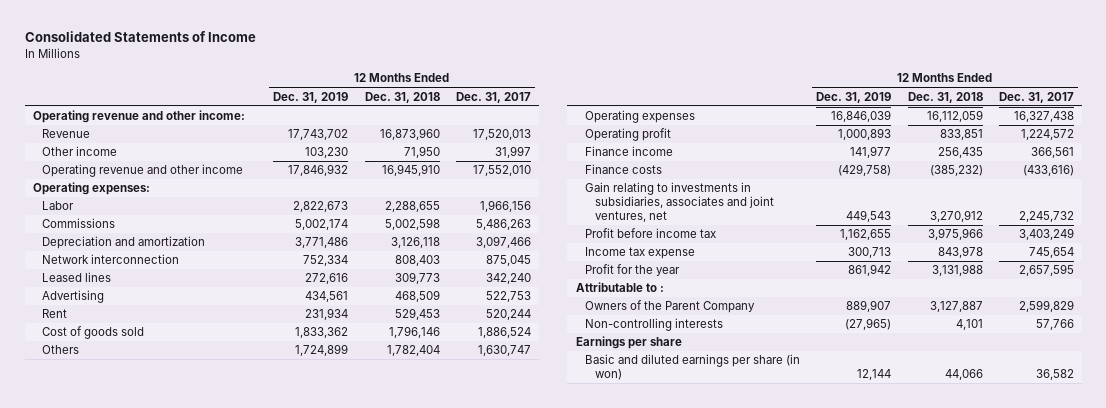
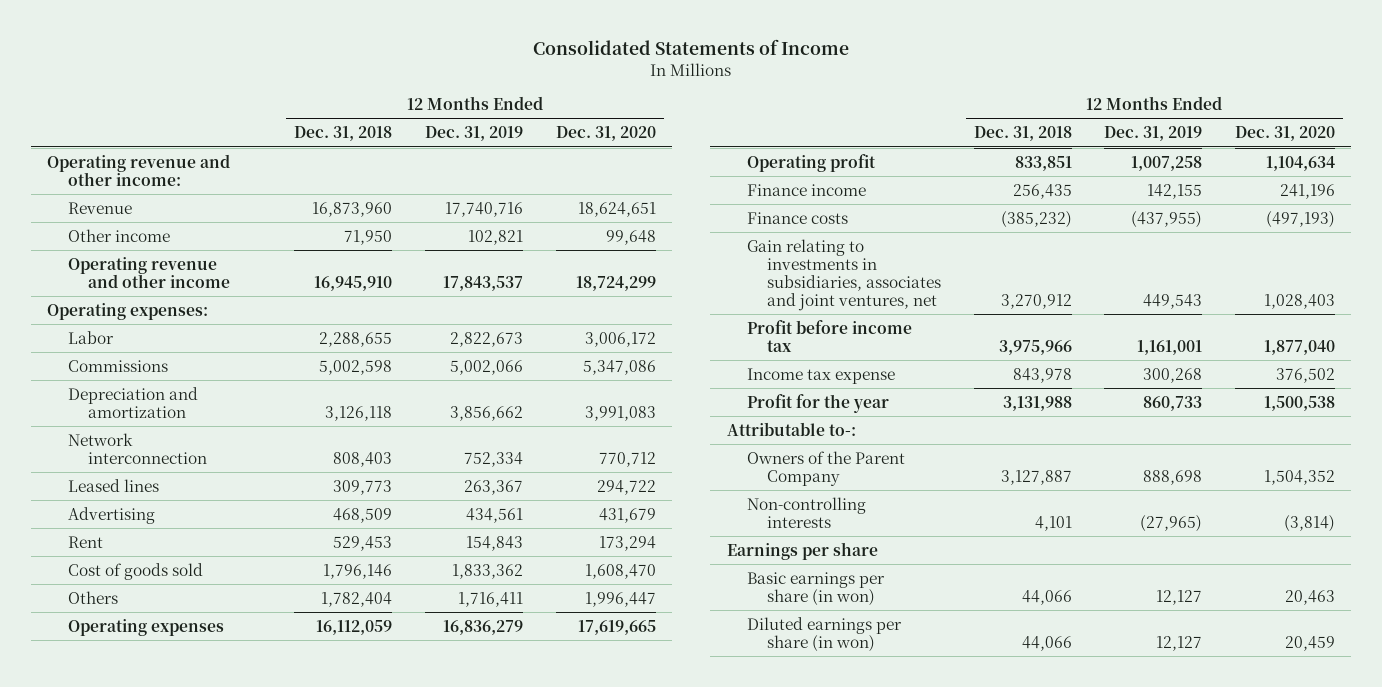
- | 12 Months Ended Dec. 31, 2019 | 12 Months Ended Dec. 31, 2018 | 12 Months Ended Dec. 31, 2017
+ | 12 Months Ended Dec. 31, 2018 | 12 Months Ended Dec. 31, 2019 | 12 Months Ended Dec. 31, 2020
- Revenue | 17,743,702 | 16,873,960 | 17,520,013
- Other income | 103,230 | 71,950 | 31,997
- Operating revenue and other income | 17,846,932 | 16,945,910 | 17,552,010
+ Revenue | 16,873,960 | 17,740,716 | 18,624,651
+ Other income | 71,950 | 102,821 | 99,648
+ Operating revenue and other income | 16,945,910 | 17,843,537 | 18,724,299
- Commissions | 5,002,174 | 5,002,598 | 5,486,263
- Depreciation and amortization | 3,771,486 | 3,126,118 | 3,097,466
+ Commissions | 5,002,598 | 5,002,066 | 5,347,086
+ Depreciation and amortization | 3,126,118 | 3,856,662 | 3,991,083
- Leased lines | 272,616 | 309,773 | 342,240
+ Leased lines | 309,773 | 263,367 | 294,722
- Rent | 231,934 | 529,453 | 520,244
+ Rent | 529,453 | 154,843 | 173,294
- Others | 1,724,899 | 1,782,404 | 1,630,747
- Operating expenses | 16,846,039 | 16,112,059 | 16,327,438
- Operating profit | 1,000,893 | 833,851 | 1,224,572
- Finance income | 141,977 | 256,435 | 366,561
- Finance costs | (429,758) | (385,232) | (433,616)
+ Others | 1,782,404 | 1,716,411 | 1,996,447
+ Operating expenses | 16,112,059 | 16,836,279 | 17,619,665
+ Operating profit | 833,851 | 1,007,258 | 1,104,634
+ Finance income | 256,435 | 142,155 | 241,196
+ Finance costs | (385,232) | (437,955) | (497,193)
- Profit before income tax | 1,162,655 | 3,975,966 | 3,403,249
- Income tax expense | 300,713 | 843,978 | 745,654
- Profit for the year | 861,942 | 3,131,988 | 2,657,595
- Attributable to :
- Owners of the Parent Company | 889,907 | 3,127,887 | 2,599,829
+ Profit before income tax | 3,975,966 | 1,161,001 | 1,877,040
+ Income tax expense | 843,978 | 300,268 | 376,502
+ Profit for the year | 3,131,988 | 860,733 | 1,500,538
+ Attributable to-:
+ Owners of the Parent Company | 3,127,887 | 888,698 | 1,504,352
- Basic and diluted earnings per share (in won) | 12,144 | 44,066 | 36,582
+ Basic earnings per share (in won) | 44,066 | 12,127 | 20,463
+ Diluted earnings per share (in won) | 44,066 | 12,127 | 20,459

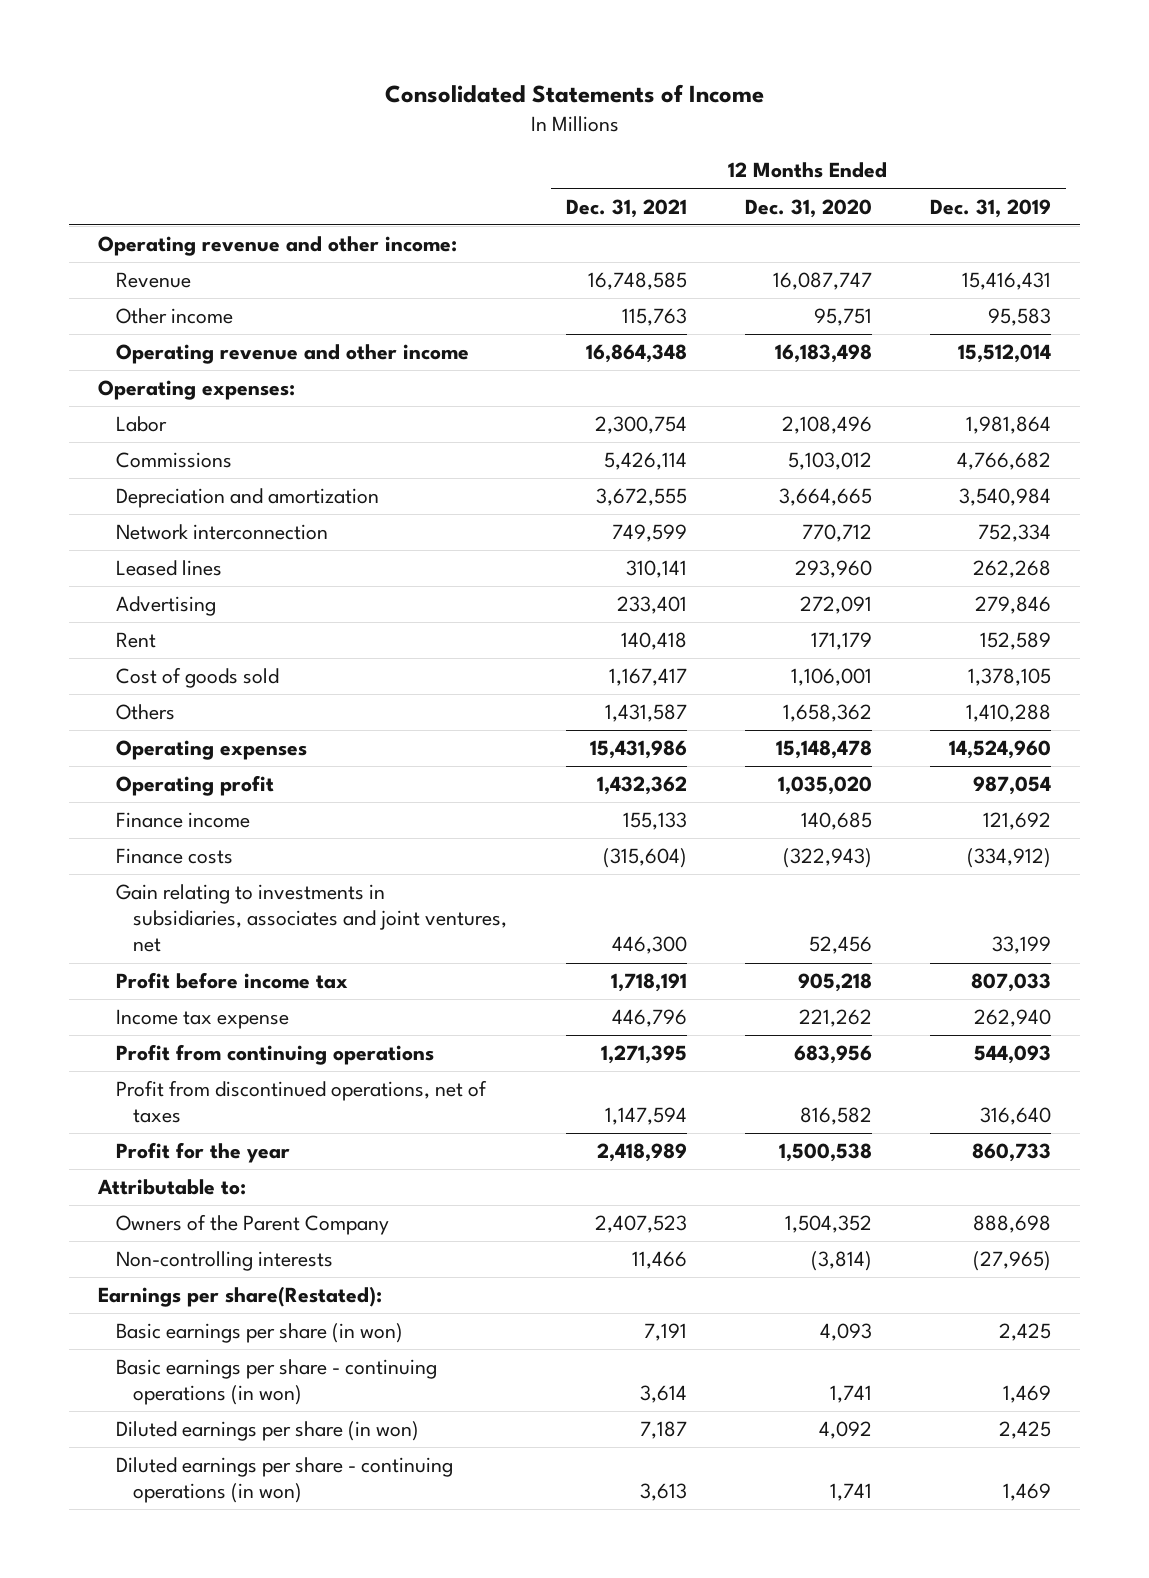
- | 12 Months Ended Dec. 31, 2018 | 12 Months Ended Dec. 31, 2019 | 12 Months Ended Dec. 31, 2020
+ | 12 Months Ended Dec. 31, 2021 | 12 Months Ended Dec. 31, 2020 | 12 Months Ended Dec. 31, 2019
- Revenue | 16,873,960 | 17,740,716 | 18,624,651
- Other income | 71,950 | 102,821 | 99,648
- Operating revenue and other income | 16,945,910 | 17,843,537 | 18,724,299
+ Revenue | 16,748,585 | 16,087,747 | 15,416,431
+ Other income | 115,763 | 95,751 | 95,583
+ Operating revenue and other income | 16,864,348 | 16,183,498 | 15,512,014
- Labor | 2,288,655 | 2,822,673 | 3,006,172
- Commissions | 5,002,598 | 5,002,066 | 5,347,086
- Depreciation and amortization | 3,126,118 | 3,856,662 | 3,991,083
+ Labor | 2,300,754 | 2,108,496 | 1,981,864
+ Commissions | 5,426,114 | 5,103,012 | 4,766,682
+ Depreciation and amortization | 3,672,555 | 3,664,665 | 3,540,984
- Leased lines | 309,773 | 263,367 | 294,722
- Advertising | 468,509 | 434,561 | 431,679
- Rent | 529,453 | 154,843 | 173,294
- Cost of goods sold | 1,796,146 | 1,833,362 | 1,608,470
- Others | 1,782,404 | 1,716,411 | 1,996,447
- Operating expenses | 16,112,059 | 16,836,279 | 17,619,665
- Operating profit | 833,851 | 1,007,258 | 1,104,634
- Finance income | 256,435 | 142,155 | 241,196
- Finance costs | (385,232) | (437,955) | (497,193)
- Gain relating to investments in subsidiaries, associates and joint ventures, net | 3,270,912 | 449,543 | 1,028,403
- Profit before income tax | 3,975,966 | 1,161,001 | 1,877,040
- Income tax expense | 843,978 | 300,268 | 376,502
+ Leased lines | 310,141 | 293,960 | 262,268
+ Advertising | 233,401 | 272,091 | 279,846
+ Rent | 140,418 | 171,179 | 152,589
+ Cost of goods sold | 1,167,417 | 1,106,001 | 1,378,105
+ Others | 1,431,587 | 1,658,362 | 1,410,288
+ Operating expenses | 15,431,986 | 15,148,478 | 14,524,960
+ Operating profit | 1,432,362 | 1,035,020 | 987,054
+ Finance income | 155,133 | 140,685 | 121,692
+ Finance costs | (315,604) | (322,943) | (334,912)
+ Gain relating to investments in subsidiaries, associates and joint ventures, net | 446,300 | 52,456 | 33,199
+ Profit before income tax | 1,718,191 | 905,218 | 807,033
+ Income tax expense | 446,796 | 221,262 | 262,940
+ Profit from continuing operations | 1,271,395 | 683,956 | 544,093
+ Profit from discontinued operations, net of taxes | 1,147,594 | 816,582 | 316,640
- Attributable to-:
+ Attributable to:
- Earnings per share
- Basic earnings per share (in won) | 44,066 | 12,127 | 20,463
- Diluted earnings per share (in won) | 44,066 | 12,127 | 20,459
+ Earnings per share(Restated):
+ Basic earnings per share (in won) | 7,191 | 4,093 | 2,425
+ Basic earnings per share - continuing operations (in won) | 3,614 | 1,741 | 1,469
+ Diluted earnings per share (in won) | 7,187 | 4,092 | 2,425
+ Diluted earnings per share - continuing operations (in won) | 3,613 | 1,741 | 1,469

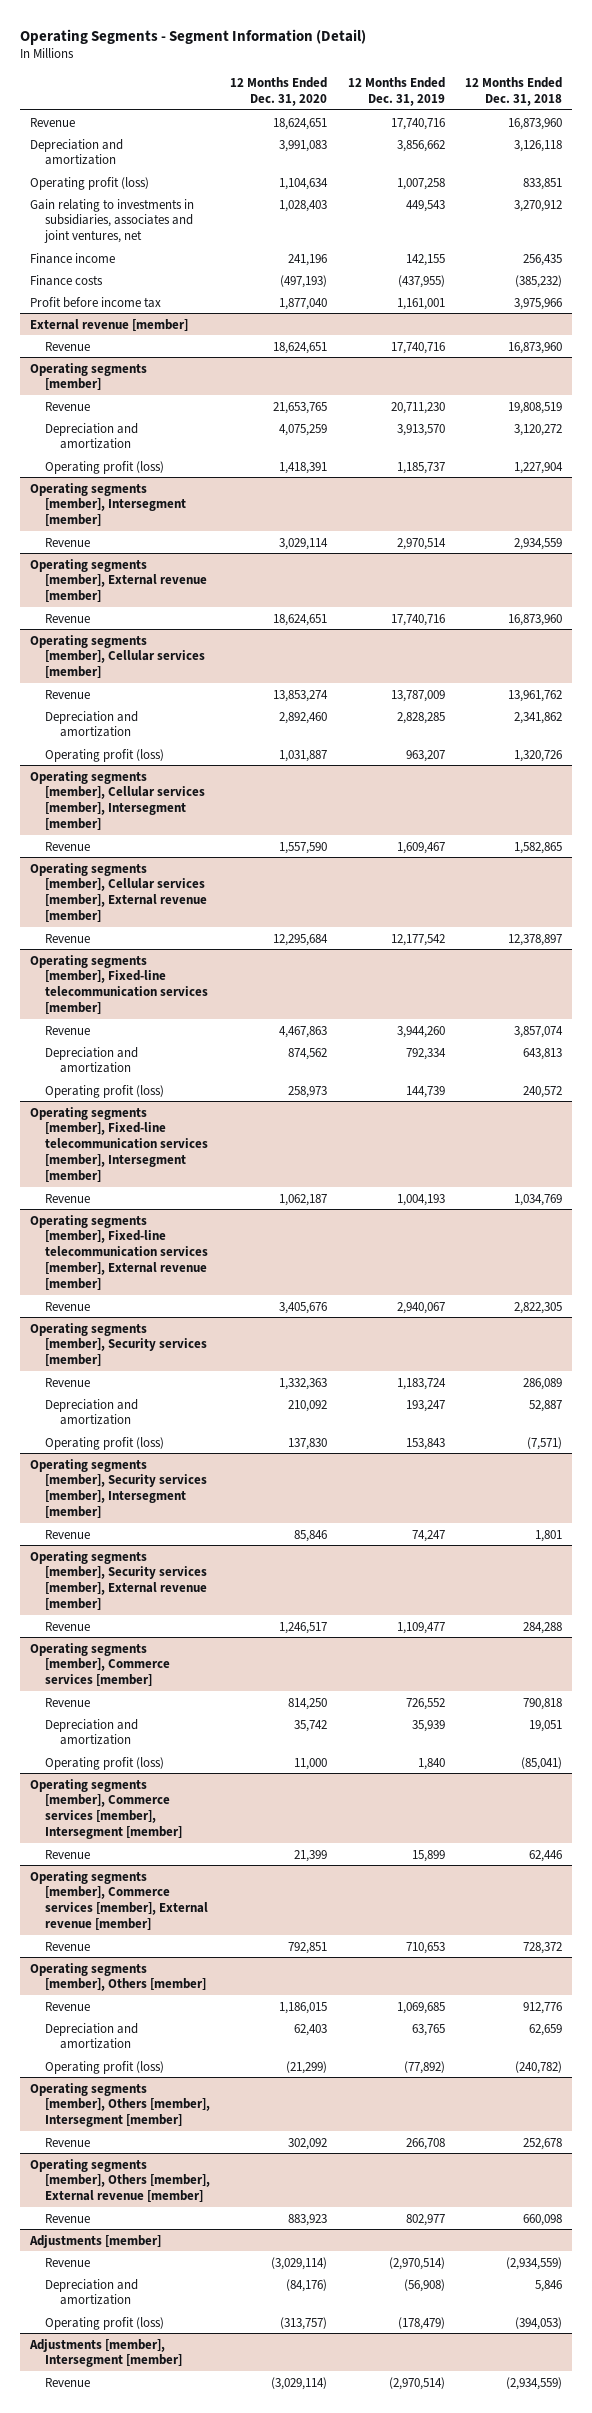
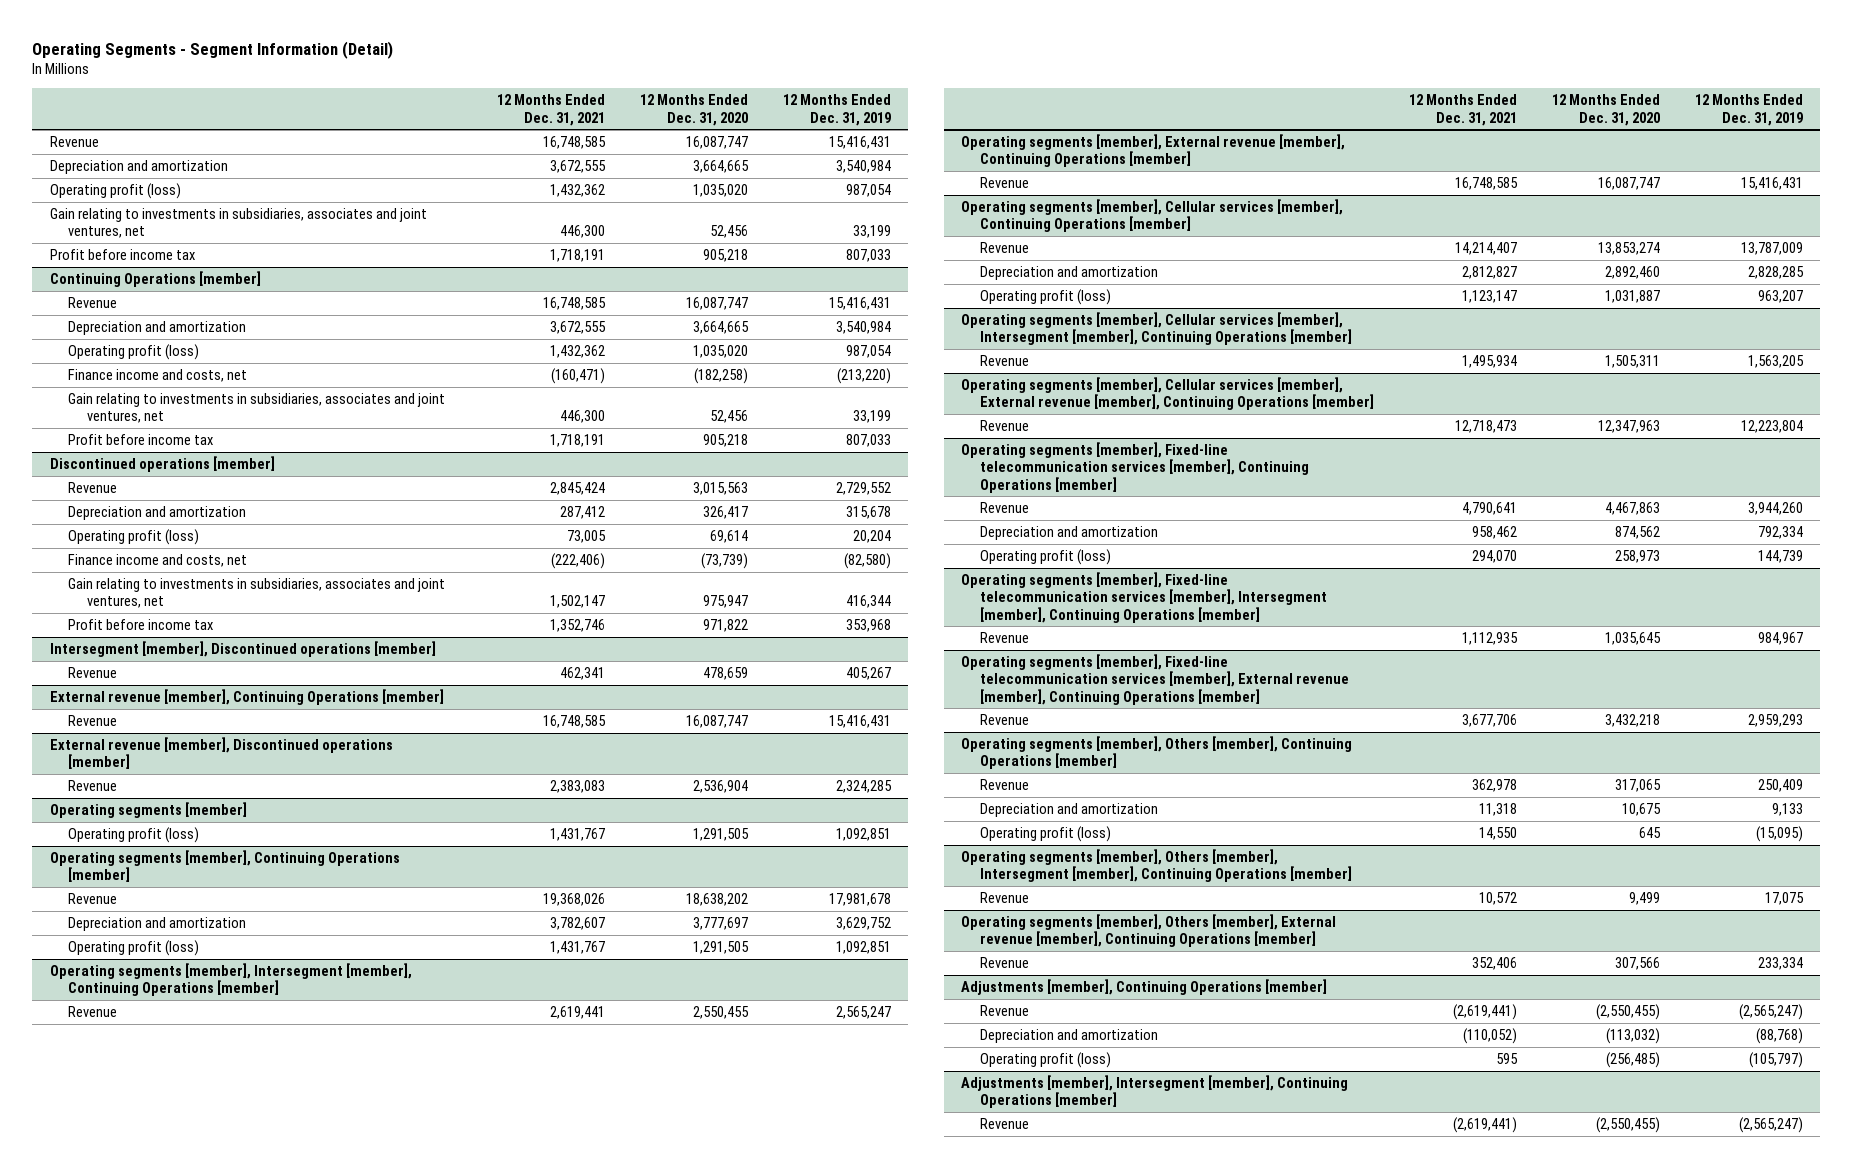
- | 12 Months Ended Dec. 31, 2020 | 12 Months Ended Dec. 31, 2019 | 12 Months Ended Dec. 31, 2018
+ | 12 Months Ended Dec. 31, 2021 | 12 Months Ended Dec. 31, 2020 | 12 Months Ended Dec. 31, 2019
- Revenue | 18,624,651 | 17,740,716 | 16,873,960
- Depreciation and amortization | 3,991,083 | 3,856,662 | 3,126,118
- Operating profit (loss) | 1,104,634 | 1,007,258 | 833,851
- Gain relating to investments in subsidiaries, associates and joint ventures, net | 1,028,403 | 449,543 | 3,270,912
- Finance income | 241,196 | 142,155 | 256,435
- Finance costs | (497,193) | (437,955) | (385,232)
- Profit before income tax | 1,877,040 | 1,161,001 | 3,975,966
- External revenue [member]
- Revenue | 18,624,651 | 17,740,716 | 16,873,960
+ Revenue | 16,748,585 | 16,087,747 | 15,416,431
+ Depreciation and amortization | 3,672,555 | 3,664,665 | 3,540,984
+ Operating profit (loss) | 1,432,362 | 1,035,020 | 987,054
+ Gain relating to investments in subsidiaries, associates and joint ventures, net | 446,300 | 52,456 | 33,199
+ Profit before income tax | 1,718,191 | 905,218 | 807,033
+ Continuing Operations [member]
+ Revenue | 16,748,585 | 16,087,747 | 15,416,431
+ Depreciation and amortization | 3,672,555 | 3,664,665 | 3,540,984
+ Operating profit (loss) | 1,432,362 | 1,035,020 | 987,054
+ Finance income and costs, net | (160,471) | (182,258) | (213,220)
+ Gain relating to investments in subsidiaries, associates and joint ventures, net | 446,300 | 52,456 | 33,199
+ Profit before income tax | 1,718,191 | 905,218 | 807,033
+ Discontinued operations [member]
+ Revenue | 2,845,424 | 3,015,563 | 2,729,552
+ Depreciation and amortization | 287,412 | 326,417 | 315,678
+ Operating profit (loss) | 73,005 | 69,614 | 20,204
+ Finance income and costs, net | (222,406) | (73,739) | (82,580)
+ Gain relating to investments in subsidiaries, associates and joint ventures, net | 1,502,147 | 975,947 | 416,344
+ Profit before income tax | 1,352,746 | 971,822 | 353,968
+ Intersegment [member], Discontinued operations [member]
+ Revenue | 462,341 | 478,659 | 405,267
+ External revenue [member], Continuing Operations [member]
+ Revenue | 16,748,585 | 16,087,747 | 15,416,431
+ External revenue [member], Discontinued operations [member]
+ Revenue | 2,383,083 | 2,536,904 | 2,324,285
@ Operating segments [member]
- Revenue | 21,653,765 | 20,711,230 | 19,808,519
- Depreciation and amortization | 4,075,259 | 3,913,570 | 3,120,272
- Operating profit (loss) | 1,418,391 | 1,185,737 | 1,227,904
- Operating segments [member], Intersegment [member]
- Revenue | 3,029,114 | 2,970,514 | 2,934,559
- Operating segments [member], External revenue [member]
- Revenue | 18,624,651 | 17,740,716 | 16,873,960
- Operating segments [member], Cellular services [member]
@ Operating segments [member]
+ Operating profit (loss) | 1,431,767 | 1,291,505 | 1,092,851
+ Operating segments [member], Continuing Operations [member]
+ Revenue | 19,368,026 | 18,638,202 | 17,981,678
+ Depreciation and amortization | 3,782,607 | 3,777,697 | 3,629,752
+ Operating profit (loss) | 1,431,767 | 1,291,505 | 1,092,851
+ Operating segments [member], Intersegment [member], Continuing Operations [member]
+ Revenue | 2,619,441 | 2,550,455 | 2,565,247
+ Operating segments [member], External revenue [member], Continuing Operations [member]
+ Revenue | 16,748,585 | 16,087,747 | 15,416,431
+ Operating segments [member], Cellular services [member], Continuing Operations [member]
- Operating segments [member], Cellular services [member], Intersegment [member]
- Revenue | 1,557,590 | 1,609,467 | 1,582,865
- Operating segments [member], Cellular services [member], External revenue [member]
- Revenue | 12,295,684 | 12,177,542 | 12,378,897
- Operating segments [member], Fixed-line telecommunication services [member]
+ Operating segments [member], Cellular services [member], Intersegment [member], Continuing Operations [member]
+ Revenue | 1,495,934 | 1,505,311 | 1,563,205
+ Operating segments [member], Cellular services [member], External revenue [member], Continuing Operations [member]
+ Revenue | 12,718,473 | 12,347,963 | 12,223,804
+ Operating segments [member], Fixed-line telecommunication services [member], Continuing Operations [member]
- Operating segments [member], Fixed-line telecommunication services [member], Intersegment [member]
- Revenue | 1,062,187 | 1,004,193 | 1,034,769
- Operating segments [member], Fixed-line telecommunication services [member], External revenue [member]
- Revenue | 3,405,676 | 2,940,067 | 2,822,305
- Operating segments [member], Security services [member]
- Revenue | 1,332,363 | 1,183,724 | 286,089
- Depreciation and amortization | 210,092 | 193,247 | 52,887
- Operating profit (loss) | 137,830 | 153,843 | (7,571)
- Operating segments [member], Security services [member], Intersegment [member]
- Revenue | 85,846 | 74,247 | 1,801
- Operating segments [member], Security services [member], External revenue [member]
- Revenue | 1,246,517 | 1,109,477 | 284,288
- Operating segments [member], Commerce services [member]
- Revenue | 814,250 | 726,552 | 790,818
- Depreciation and amortization | 35,742 | 35,939 | 19,051
- Operating profit (loss) | 11,000 | 1,840 | (85,041)
- Operating segments [member], Commerce services [member], Intersegment [member]
- Revenue | 21,399 | 15,899 | 62,446
- Operating segments [member], Commerce services [member], External revenue [member]
- Revenue | 792,851 | 710,653 | 728,372
- Operating segments [member], Others [member]
- Revenue | 1,186,015 | 1,069,685 | 912,776
- Depreciation and amortization | 62,403 | 63,765 | 62,659
- Operating profit (loss) | (21,299) | (77,892) | (240,782)
- Operating segments [member], Others [member], Intersegment [member]
- Revenue | 302,092 | 266,708 | 252,678
- Operating segments [member], Others [member], External revenue [member]
- Revenue | 883,923 | 802,977 | 660,098
- Adjustments [member]
- Revenue | (3,029,114) | (2,970,514) | (2,934,559)
- Depreciation and amortization | (84,176) | (56,908) | 5,846
- Operating profit (loss) | (313,757) | (178,479) | (394,053)
- Adjustments [member], Intersegment [member]
- Revenue | (3,029,114) | (2,970,514) | (2,934,559)
+ Operating segments [member], Fixed-line telecommunication services [member], Intersegment [member], Continuing Operations [member]
+ Revenue | 1,112,935 | 1,035,645 | 984,967
+ Operating segments [member], Fixed-line telecommunication services [member], External revenue [member], Continuing Operations [member]
+ Revenue | 3,677,706 | 3,432,218 | 2,959,293
+ Operating segments [member], Others [member], Continuing Operations [member]
+ Revenue | 362,978 | 317,065 | 250,409
+ Depreciation and amortization | 11,318 | 10,675 | 9,133
+ Operating profit (loss) | 14,550 | 645 | (15,095)
+ Operating segments [member], Others [member], Intersegment [member], Continuing Operations [member]
+ Revenue | 10,572 | 9,499 | 17,075
+ Operating segments [member], Others [member], External revenue [member], Continuing Operations [member]
+ Revenue | 352,406 | 307,566 | 233,334
+ Adjustments [member], Continuing Operations [member]
+ Revenue | (2,619,441) | (2,550,455) | (2,565,247)
+ Depreciation and amortization | (110,052) | (113,032) | (88,768)
+ Operating profit (loss) | 595 | (256,485) | (105,797)
+ Adjustments [member], Intersegment [member], Continuing Operations [member]
+ Revenue | (2,619,441) | (2,550,455) | (2,565,247)

